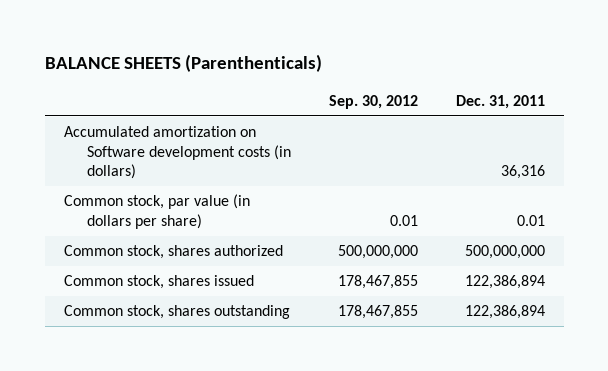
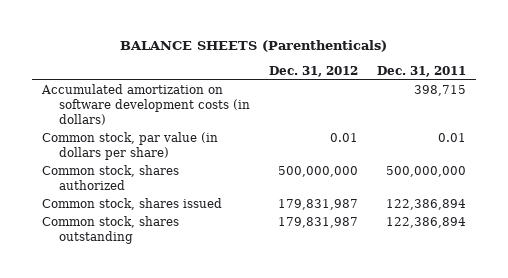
- | Sep. 30, 2012 | Dec. 31, 2011
+ | Dec. 31, 2012 | Dec. 31, 2011
- Accumulated amortization on Software development costs (in dollars) | | 36,316
+ Accumulated amortization on software development costs (in dollars) | | 398,715

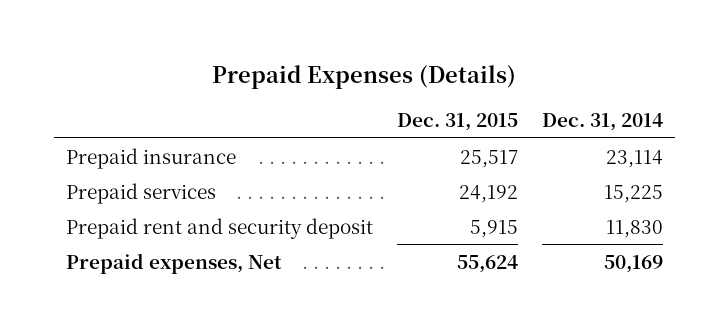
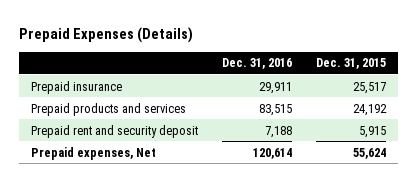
- | Dec. 31, 2015 | Dec. 31, 2014
+ | Dec. 31, 2016 | Dec. 31, 2015
- Prepaid services | 24,192 | 15,225
+ Prepaid products and services | 83,515 | 24,192

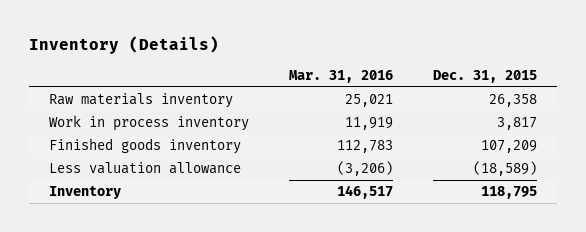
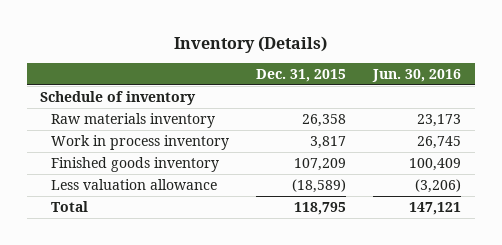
- | Mar. 31, 2016 | Dec. 31, 2015
+ | Dec. 31, 2015 | Jun. 30, 2016
+ Schedule of inventory
- Inventory | 146,517 | 118,795
+ Total | 118,795 | 147,121

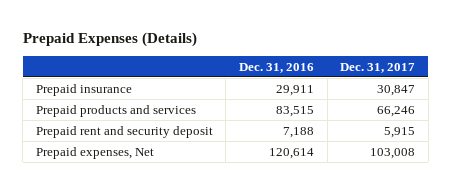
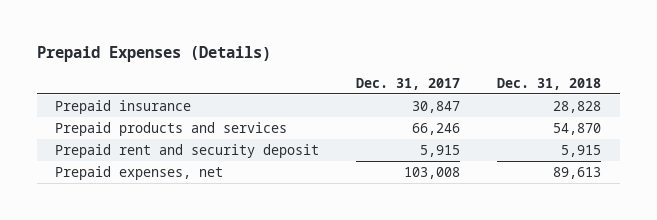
- | Dec. 31, 2016 | Dec. 31, 2017
+ | Dec. 31, 2017 | Dec. 31, 2018
- Prepaid expenses, Net | 120,614 | 103,008
+ Prepaid expenses, net | 103,008 | 89,613

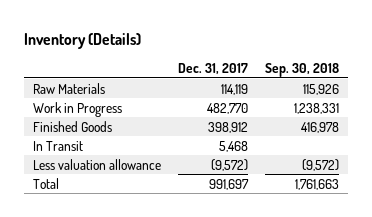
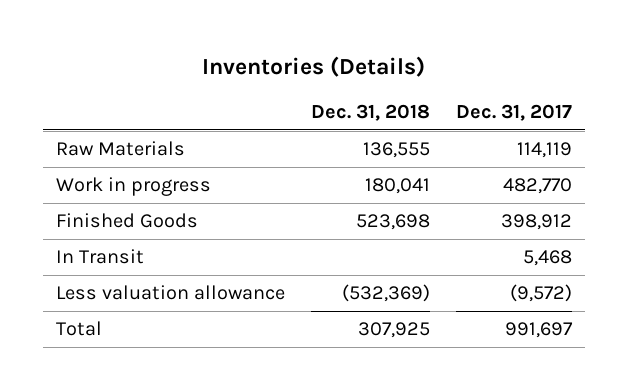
- Inventory (Details)
+ Inventories (Details)
- | Dec. 31, 2017 | Sep. 30, 2018
+ | Dec. 31, 2018 | Dec. 31, 2017
- Work in Progress | 482,770 | 1,238,331
+ Work in progress | 180,041 | 482,770

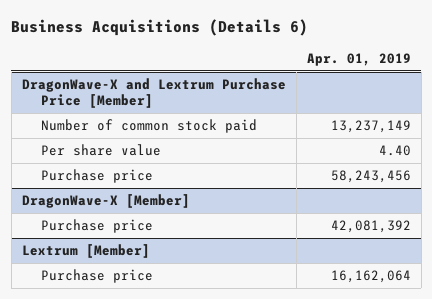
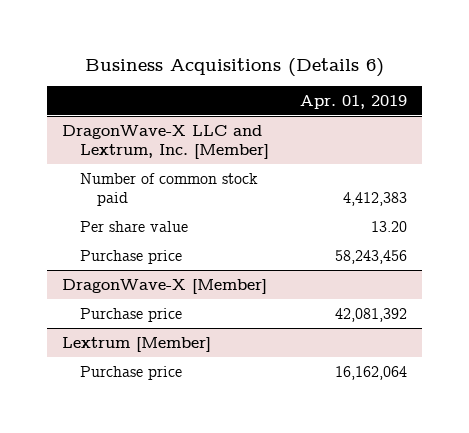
- DragonWave-X and Lextrum Purchase Price [Member]
- Number of common stock paid | 13,237,149
- Per share value | 4.40
+ DragonWave-X LLC and Lextrum, Inc. [Member]
+ Number of common stock paid | 4,412,383
+ Per share value | 13.20

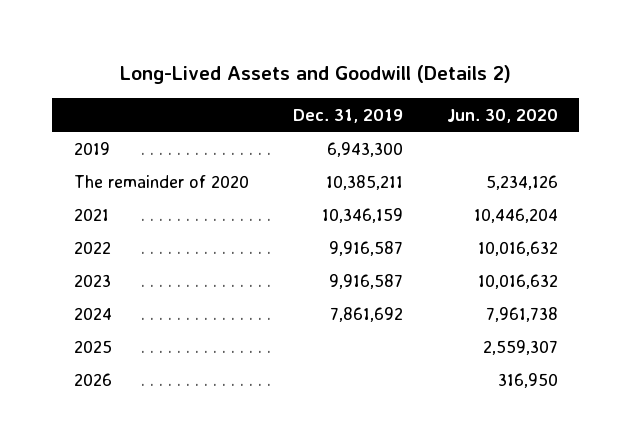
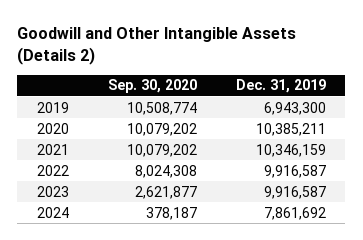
- Long-Lived Assets and Goodwill (Details 2)
+ Goodwill and Other Intangible Assets (Details 2)
- | Dec. 31, 2019 | Jun. 30, 2020
+ | Sep. 30, 2020 | Dec. 31, 2019
- The remainder of 2020 | 10,385,211 | 5,234,126
+ 2020 | 10,079,202 | 10,385,211
- 2025 | | 2,559,307
- 2026 | | 316,950

